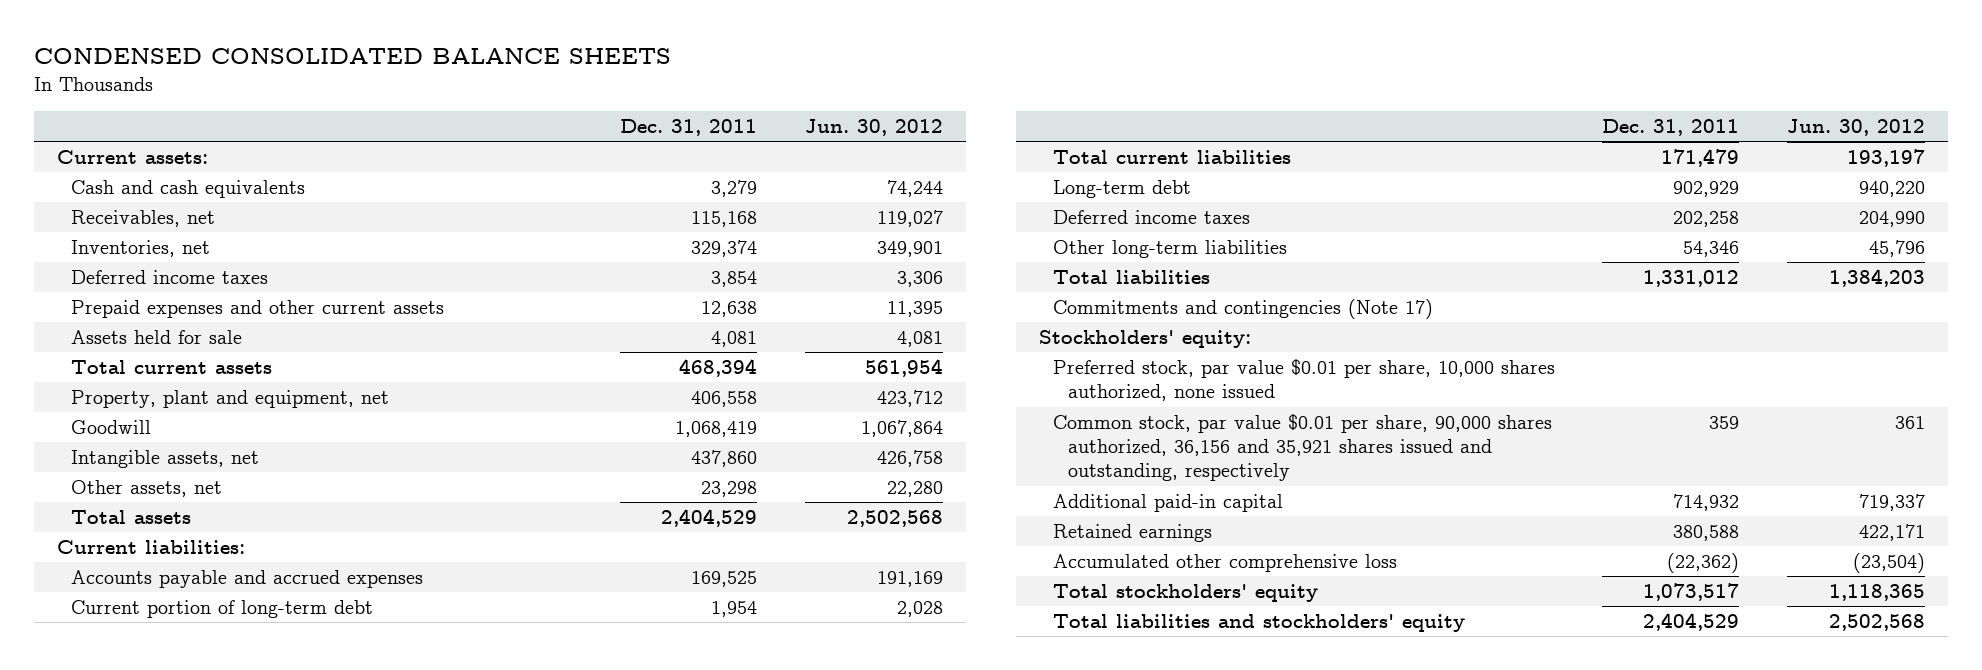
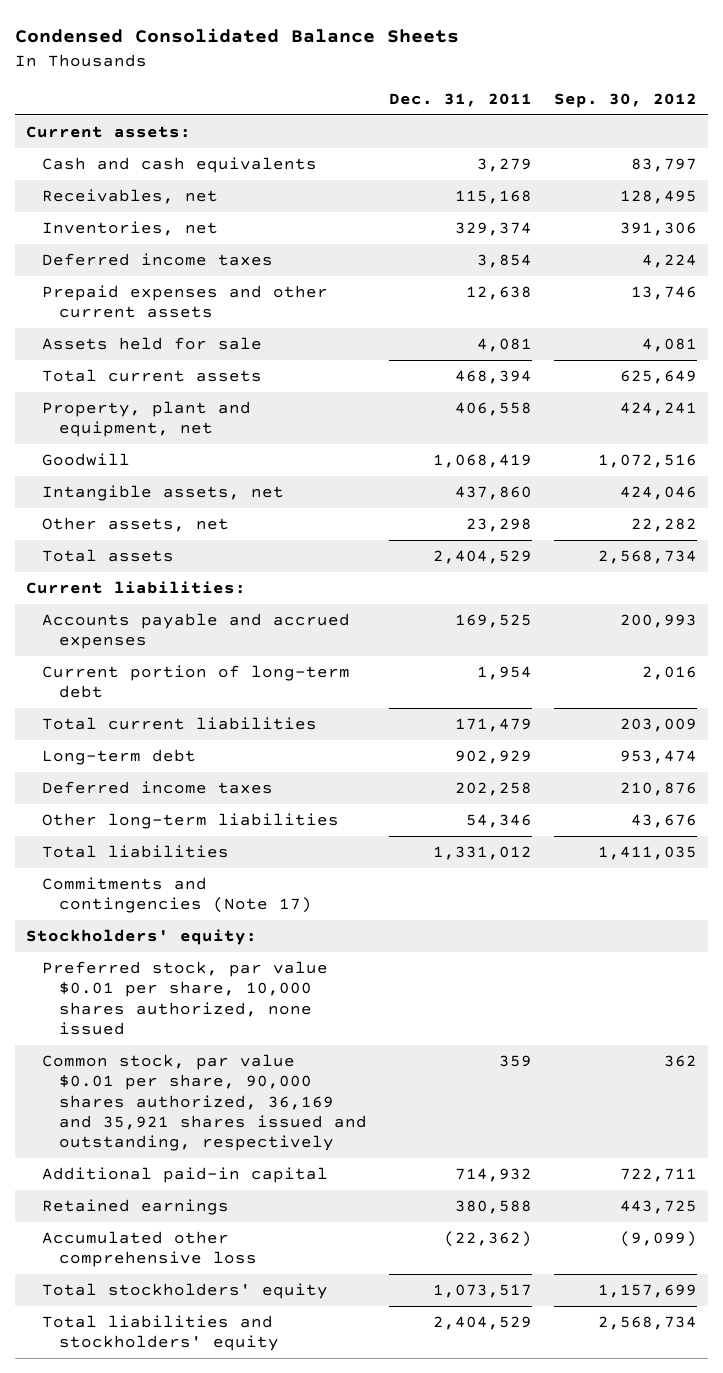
- CONDENSED CONSOLIDATED BALANCE SHEETS
+ Condensed Consolidated Balance Sheets
- | Dec. 31, 2011 | Jun. 30, 2012
+ | Dec. 31, 2011 | Sep. 30, 2012
- Common stock, par value $0.01 per share, 90,000 shares authorized, 36,156 and 35,921 shares issued and outstanding, respectively | 359 | 361
+ Common stock, par value $0.01 per share, 90,000 shares authorized, 36,169 and 35,921 shares issued and outstanding, respectively | 359 | 362

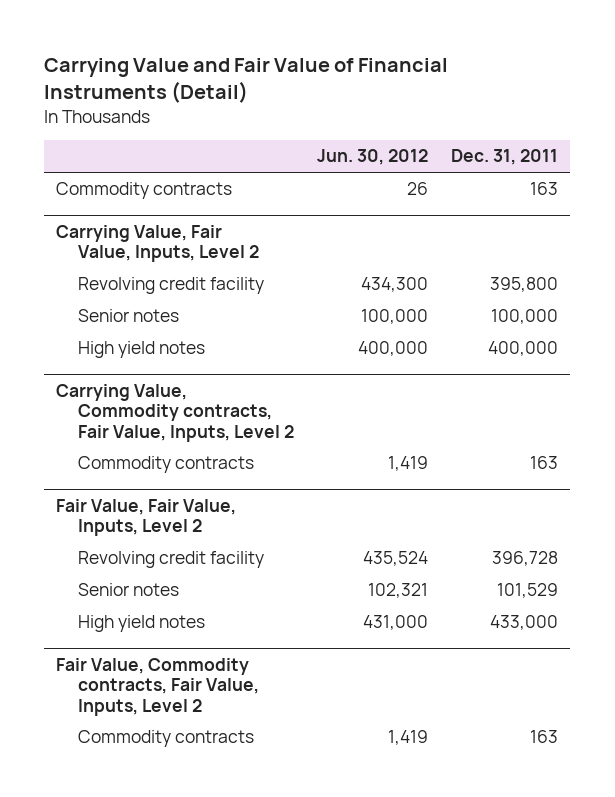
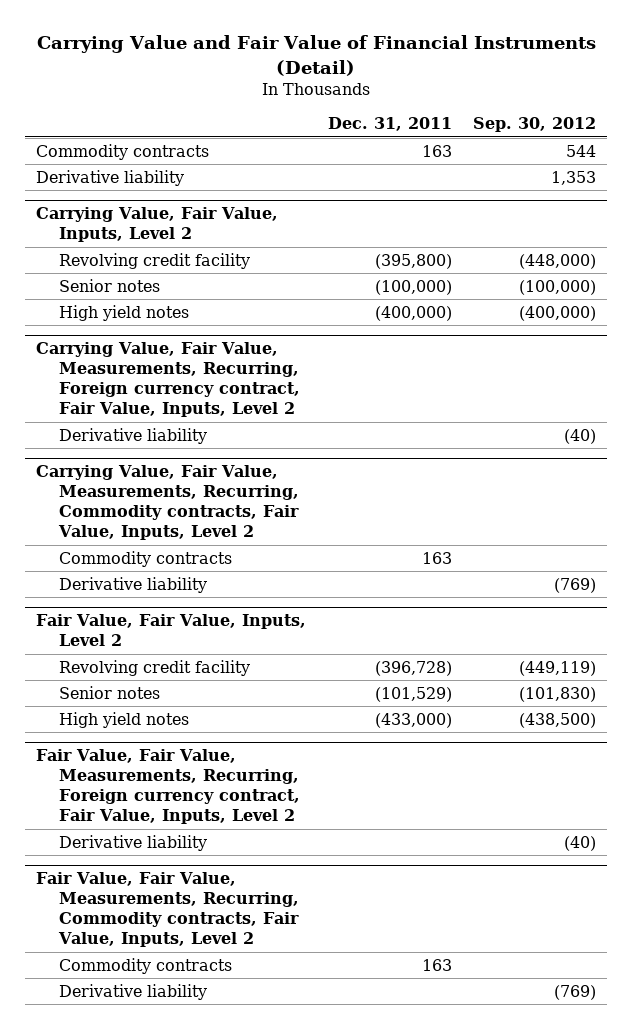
- | Jun. 30, 2012 | Dec. 31, 2011
+ | Dec. 31, 2011 | Sep. 30, 2012
+ Derivative liability | | 1,353
@ Carrying Value, Fair Value, Inputs, Level 2
- Revolving credit facility | 434,300 | 395,800
- Senior notes | 100,000 | 100,000
- High yield notes | 400,000 | 400,000
- Carrying Value, Commodity contracts, Fair Value, Inputs, Level 2
@ Carrying Value, Fair Value, Inputs, Level 2
+ Revolving credit facility | (395,800) | (448,000)
+ Senior notes | (100,000) | (100,000)
+ High yield notes | (400,000) | (400,000)
+ Carrying Value, Fair Value, Measurements, Recurring, Foreign currency contract, Fair Value, Inputs, Level 2
+ Derivative liability | | (40)
+ Carrying Value, Fair Value, Measurements, Recurring, Commodity contracts, Fair Value, Inputs, Level 2
+ Derivative liability | | (769)
@ Fair Value, Fair Value, Inputs, Level 2
- Revolving credit facility | 435,524 | 396,728
- Senior notes | 102,321 | 101,529
- High yield notes | 431,000 | 433,000
- Fair Value, Commodity contracts, Fair Value, Inputs, Level 2
@ Fair Value, Fair Value, Inputs, Level 2
+ Revolving credit facility | (396,728) | (449,119)
+ Senior notes | (101,529) | (101,830)
+ High yield notes | (433,000) | (438,500)
+ Fair Value, Fair Value, Measurements, Recurring, Foreign currency contract, Fair Value, Inputs, Level 2
+ Derivative liability | | (40)
+ Fair Value, Fair Value, Measurements, Recurring, Commodity contracts, Fair Value, Inputs, Level 2
+ Derivative liability | | (769)

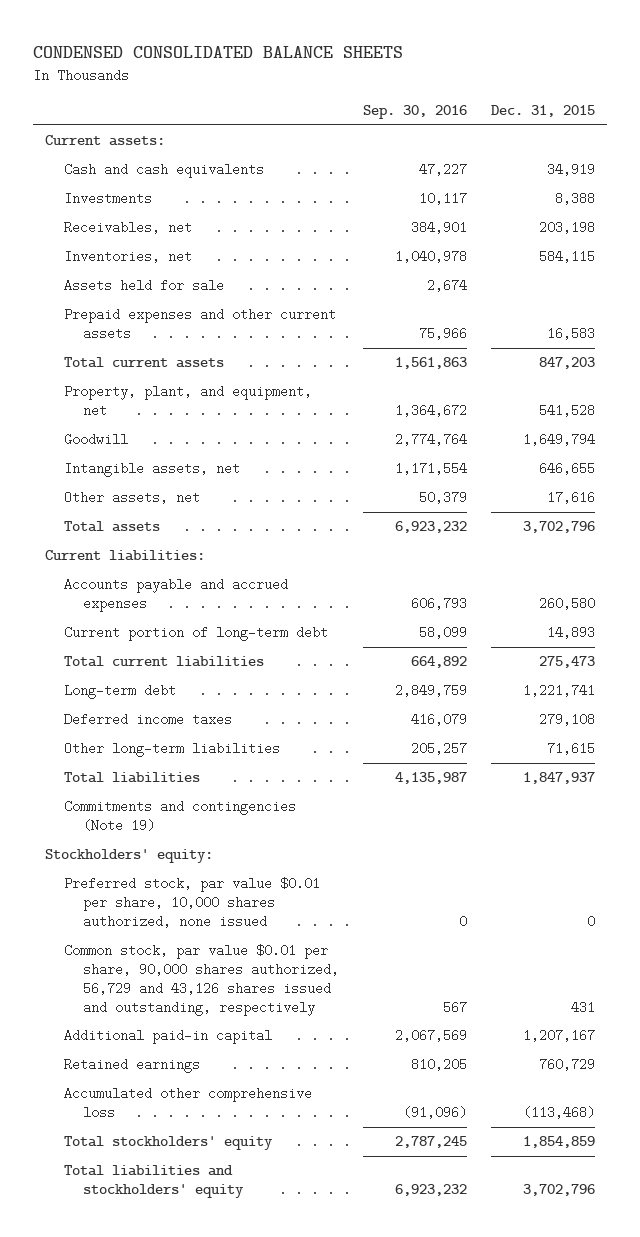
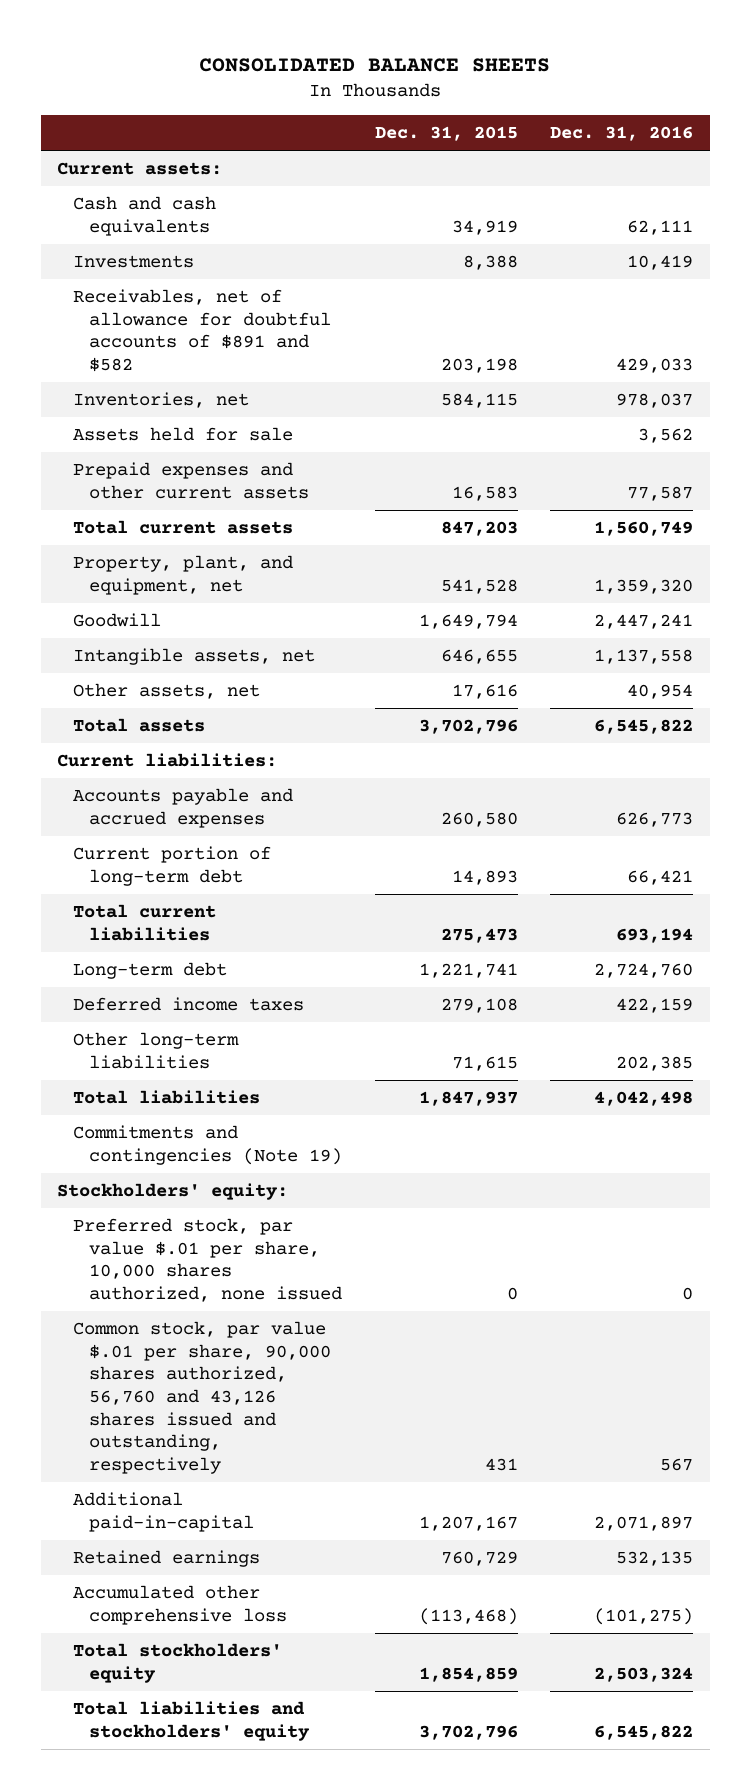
- CONDENSED CONSOLIDATED BALANCE SHEETS
+ CONSOLIDATED BALANCE SHEETS
- | Sep. 30, 2016 | Dec. 31, 2015
+ | Dec. 31, 2015 | Dec. 31, 2016
- Receivables, net | 384,901 | 203,198
+ Receivables, net of allowance for doubtful accounts of $891 and $582 | 203,198 | 429,033
- Preferred stock, par value $0.01 per share, 10,000 shares authorized, none issued | 0 | 0
- Common stock, par value $0.01 per share, 90,000 shares authorized, 56,729 and 43,126 shares issued and outstanding, respectively | 567 | 431
- Additional paid-in capital | 2,067,569 | 1,207,167
+ Preferred stock, par value $.01 per share, 10,000 shares authorized, none issued | 0 | 0
+ Common stock, par value $.01 per share, 90,000 shares authorized, 56,760 and 43,126 shares issued and outstanding, respectively | 431 | 567
+ Additional paid-in-capital | 1,207,167 | 2,071,897

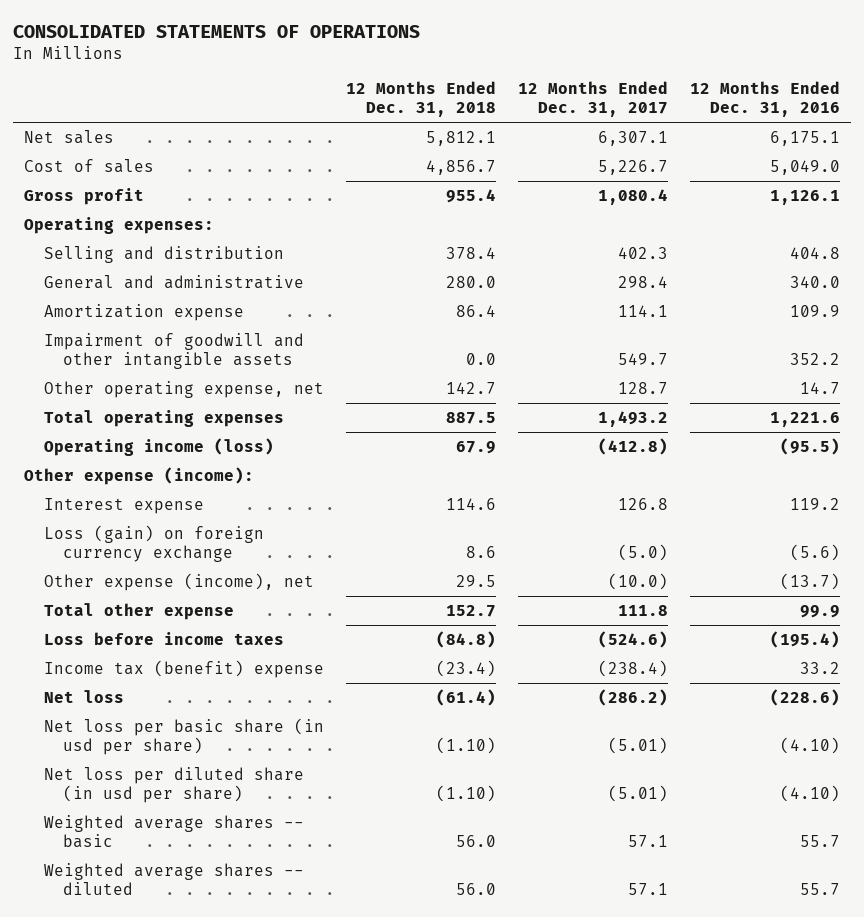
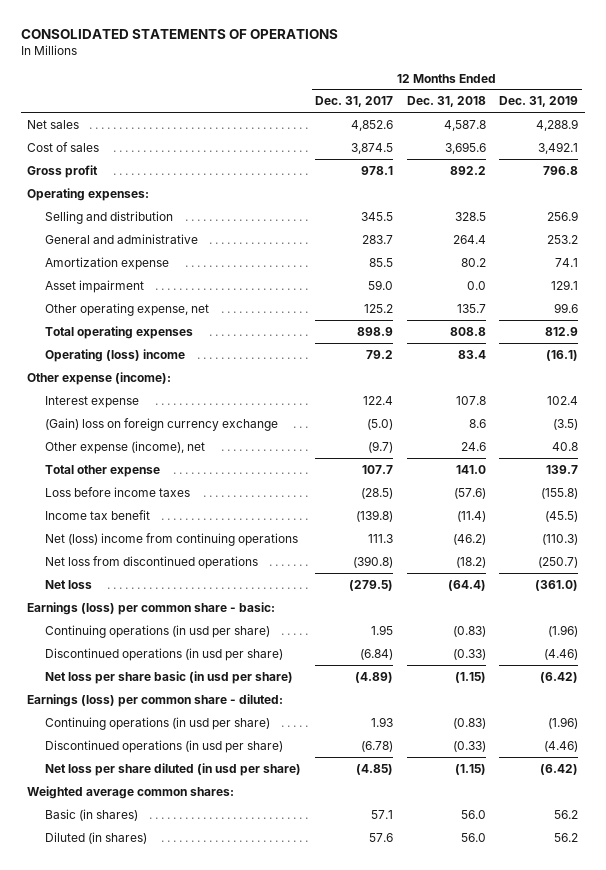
- | 12 Months Ended Dec. 31, 2018 | 12 Months Ended Dec. 31, 2017 | 12 Months Ended Dec. 31, 2016
+ | 12 Months Ended Dec. 31, 2017 | 12 Months Ended Dec. 31, 2018 | 12 Months Ended Dec. 31, 2019
- Net sales | 5,812.1 | 6,307.1 | 6,175.1
- Cost of sales | 4,856.7 | 5,226.7 | 5,049.0
- Gross profit | 955.4 | 1,080.4 | 1,126.1
+ Net sales | 4,852.6 | 4,587.8 | 4,288.9
+ Cost of sales | 3,874.5 | 3,695.6 | 3,492.1
+ Gross profit | 978.1 | 892.2 | 796.8
- Selling and distribution | 378.4 | 402.3 | 404.8
- General and administrative | 280.0 | 298.4 | 340.0
- Amortization expense | 86.4 | 114.1 | 109.9
- Impairment of goodwill and other intangible assets | 0.0 | 549.7 | 352.2
- Other operating expense, net | 142.7 | 128.7 | 14.7
- Total operating expenses | 887.5 | 1,493.2 | 1,221.6
- Operating income (loss) | 67.9 | (412.8) | (95.5)
+ Selling and distribution | 345.5 | 328.5 | 256.9
+ General and administrative | 283.7 | 264.4 | 253.2
+ Amortization expense | 85.5 | 80.2 | 74.1
+ Asset impairment | 59.0 | 0.0 | 129.1
+ Other operating expense, net | 125.2 | 135.7 | 99.6
+ Total operating expenses | 898.9 | 808.8 | 812.9
+ Operating (loss) income | 79.2 | 83.4 | (16.1)
- Interest expense | 114.6 | 126.8 | 119.2
- Loss (gain) on foreign currency exchange | 8.6 | (5.0) | (5.6)
- Other expense (income), net | 29.5 | (10.0) | (13.7)
- Total other expense | 152.7 | 111.8 | 99.9
- Loss before income taxes | (84.8) | (524.6) | (195.4)
- Income tax (benefit) expense | (23.4) | (238.4) | 33.2
- Net loss | (61.4) | (286.2) | (228.6)
- Net loss per basic share (in usd per share) | (1.10) | (5.01) | (4.10)
- Net loss per diluted share (in usd per share) | (1.10) | (5.01) | (4.10)
- Weighted average shares -- basic | 56.0 | 57.1 | 55.7
- Weighted average shares -- diluted | 56.0 | 57.1 | 55.7
+ Interest expense | 122.4 | 107.8 | 102.4
+ (Gain) loss on foreign currency exchange | (5.0) | 8.6 | (3.5)
+ Other expense (income), net | (9.7) | 24.6 | 40.8
+ Total other expense | 107.7 | 141.0 | 139.7
+ Loss before income taxes | (28.5) | (57.6) | (155.8)
+ Income tax benefit | (139.8) | (11.4) | (45.5)
+ Net (loss) income from continuing operations | 111.3 | (46.2) | (110.3)
+ Net loss from discontinued operations | (390.8) | (18.2) | (250.7)
+ Net loss | (279.5) | (64.4) | (361.0)
+ Earnings (loss) per common share - basic:
+ Continuing operations (in usd per share) | 1.95 | (0.83) | (1.96)
+ Discontinued operations (in usd per share) | (6.84) | (0.33) | (4.46)
+ Net loss per share basic (in usd per share) | (4.89) | (1.15) | (6.42)
+ Earnings (loss) per common share - diluted:
+ Continuing operations (in usd per share) | 1.93 | (0.83) | (1.96)
+ Discontinued operations (in usd per share) | (6.78) | (0.33) | (4.46)
+ Net loss per share diluted (in usd per share) | (4.85) | (1.15) | (6.42)
+ Weighted average common shares:
+ Basic (in shares) | 57.1 | 56.0 | 56.2
+ Diluted (in shares) | 57.6 | 56.0 | 56.2

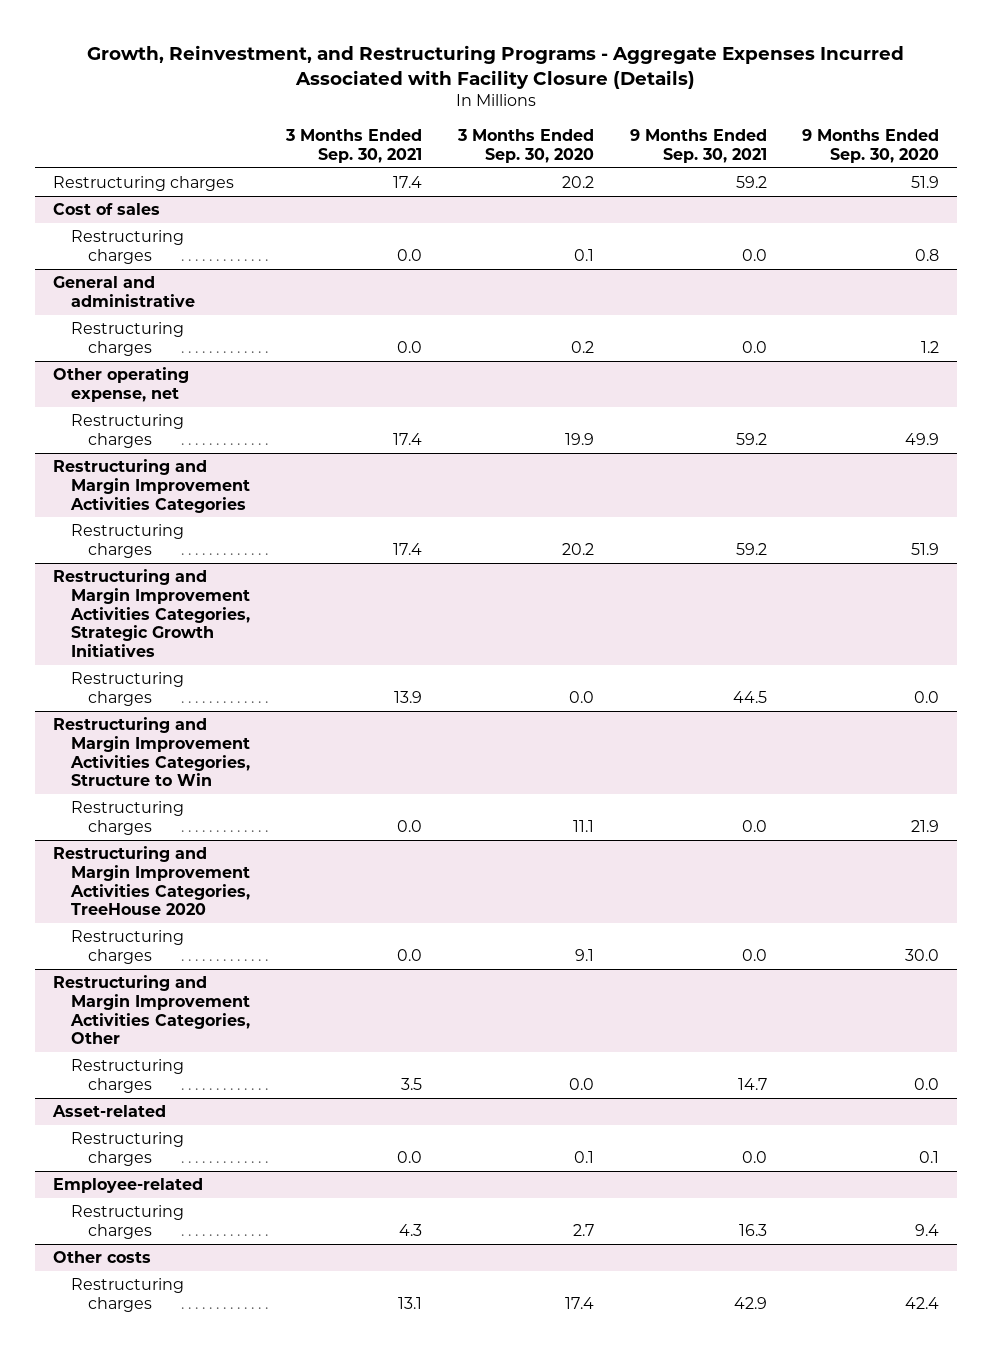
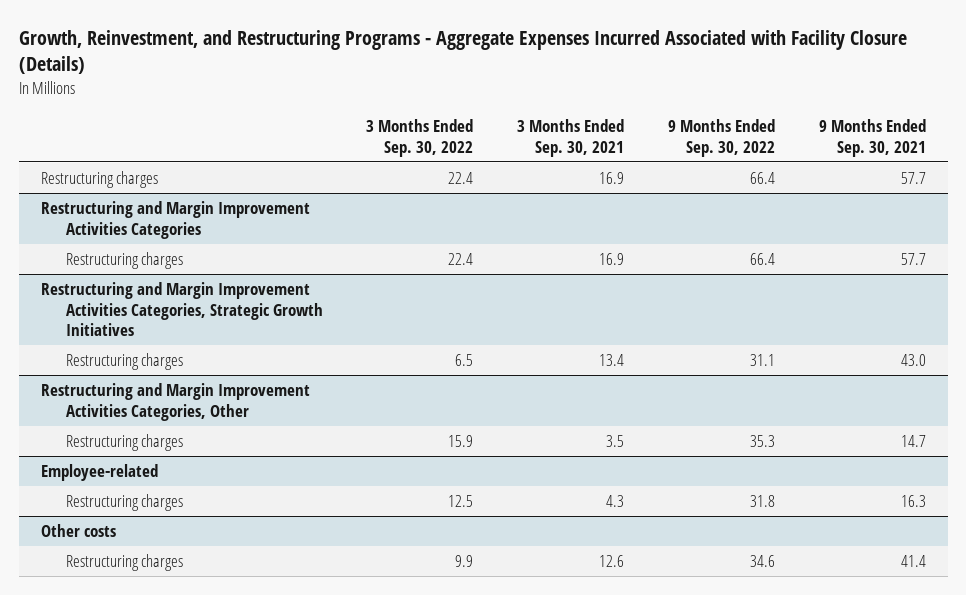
- | 3 Months Ended Sep. 30, 2021 | 3 Months Ended Sep. 30, 2020 | 9 Months Ended Sep. 30, 2021 | 9 Months Ended Sep. 30, 2020
+ | 3 Months Ended Sep. 30, 2022 | 3 Months Ended Sep. 30, 2021 | 9 Months Ended Sep. 30, 2022 | 9 Months Ended Sep. 30, 2021
- Restructuring charges | 17.4 | 20.2 | 59.2 | 51.9
- Cost of sales
- Restructuring charges | 0.0 | 0.1 | 0.0 | 0.8
- General and administrative
- Restructuring charges | 0.0 | 0.2 | 0.0 | 1.2
- Other operating expense, net
- Restructuring charges | 17.4 | 19.9 | 59.2 | 49.9
+ Restructuring charges | 22.4 | 16.9 | 66.4 | 57.7
@ Restructuring and Margin Improvement Activities Categories
- Restructuring charges | 17.4 | 20.2 | 59.2 | 51.9
+ Restructuring charges | 22.4 | 16.9 | 66.4 | 57.7
@ Restructuring and Margin Improvement Activities Categories, Strategic Growth Initiatives
- Restructuring charges | 13.9 | 0.0 | 44.5 | 0.0
- Restructuring and Margin Improvement Activities Categories, Structure to Win
- Restructuring charges | 0.0 | 11.1 | 0.0 | 21.9
- Restructuring and Margin Improvement Activities Categories, TreeHouse 2020
- Restructuring charges | 0.0 | 9.1 | 0.0 | 30.0
@ Restructuring and Margin Improvement Activities Categories, Strategic Growth Initiatives
+ Restructuring charges | 6.5 | 13.4 | 31.1 | 43.0
- Asset-related
- Restructuring charges | 0.0 | 0.1 | 0.0 | 0.1
@ Other costs
- Restructuring charges | 13.1 | 17.4 | 42.9 | 42.4
+ Restructuring charges | 9.9 | 12.6 | 34.6 | 41.4

